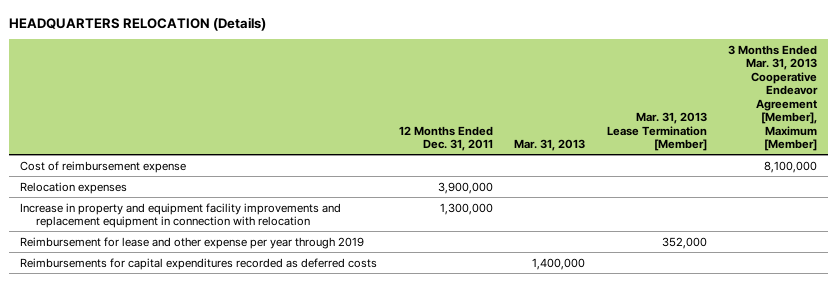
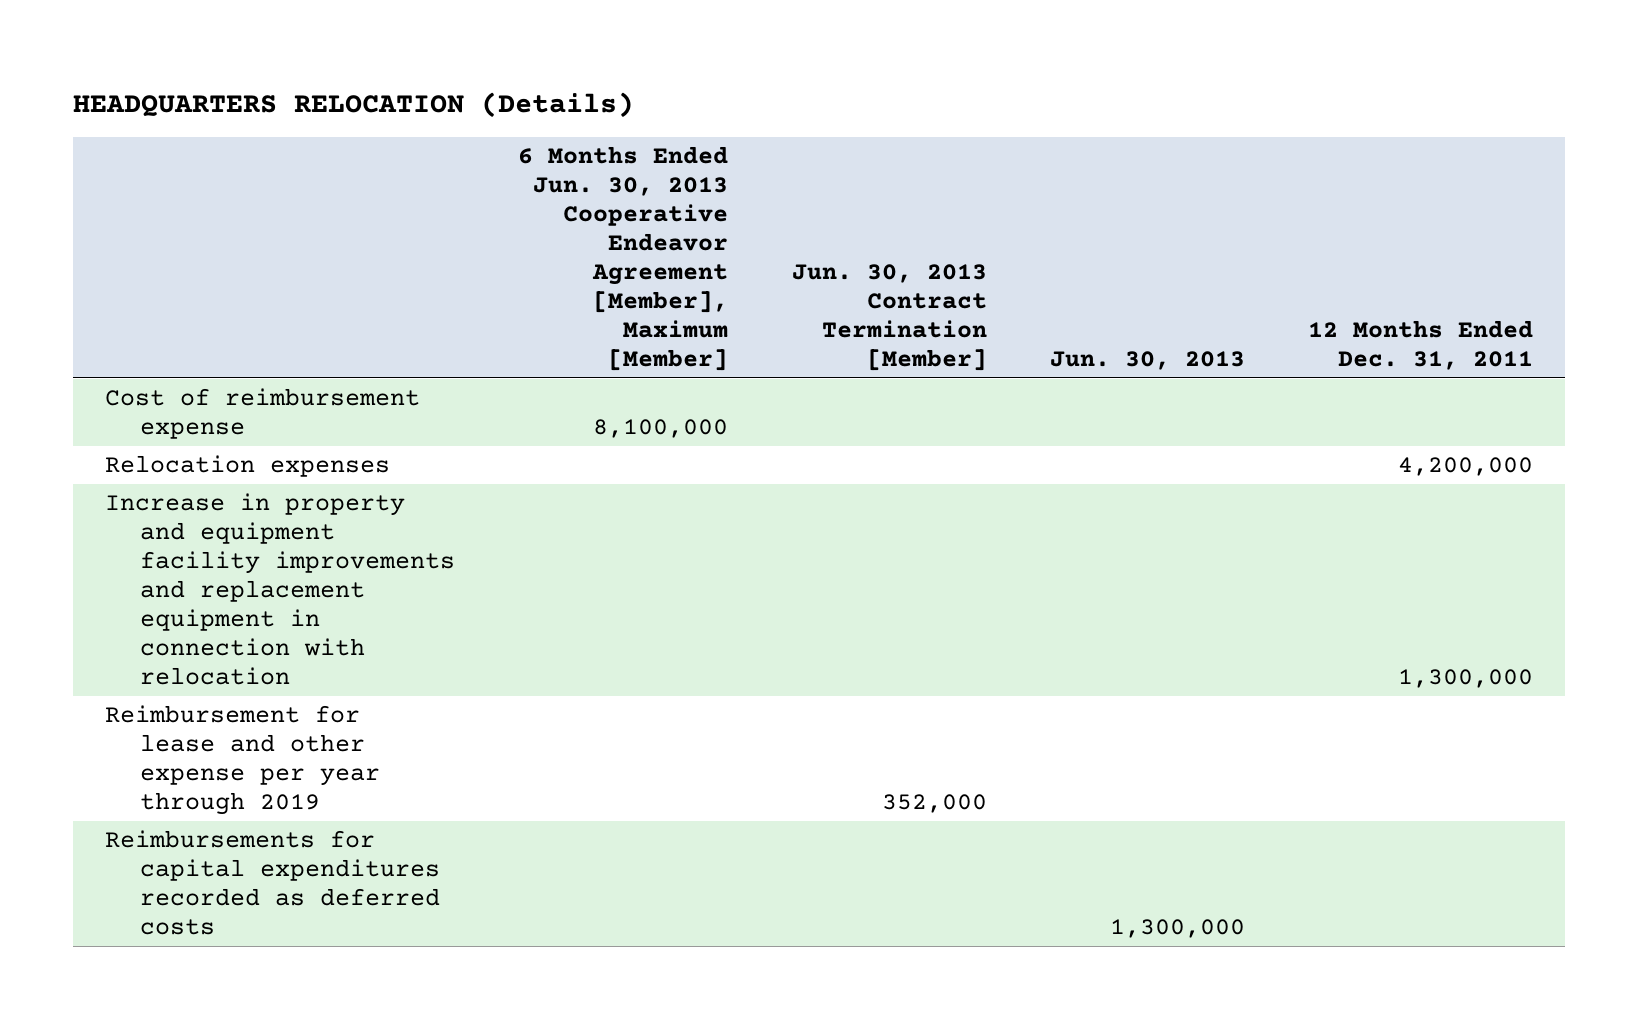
- | 12 Months Ended Dec. 31, 2011 | Mar. 31, 2013 | Mar. 31, 2013 Lease Termination [Member] | 3 Months Ended Mar. 31, 2013 Cooperative Endeavor Agreement [Member], Maximum [Member]
+ | 6 Months Ended Jun. 30, 2013 Cooperative Endeavor Agreement [Member], Maximum [Member] | Jun. 30, 2013 Contract Termination [Member] | Jun. 30, 2013 | 12 Months Ended Dec. 31, 2011
- Relocation expenses | 3,900,000 | | |
+ Relocation expenses | | | | 4,200,000

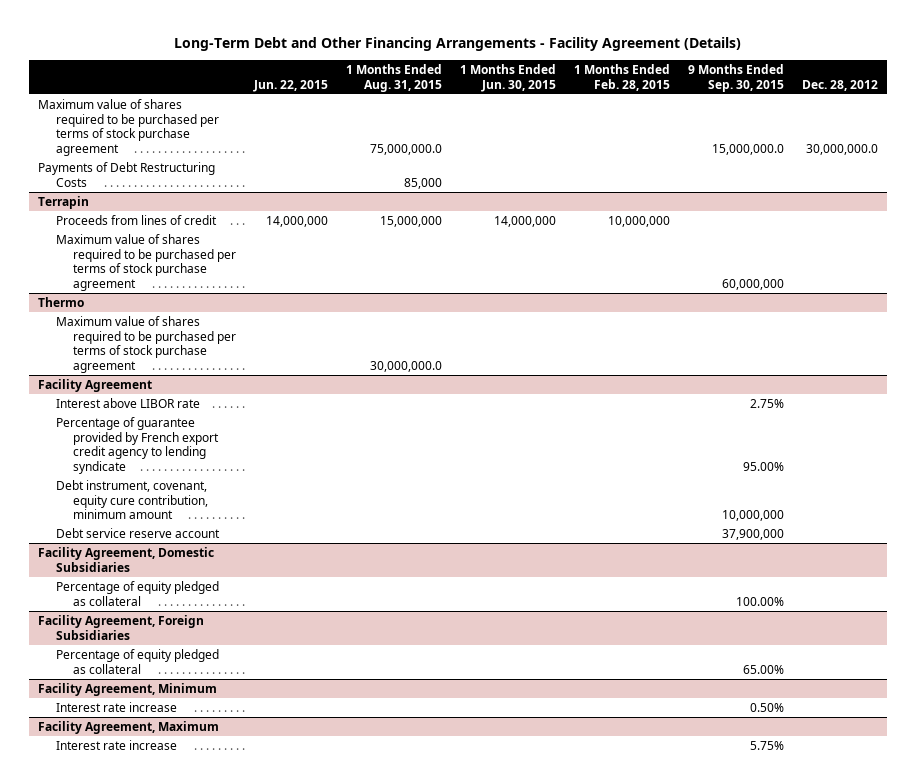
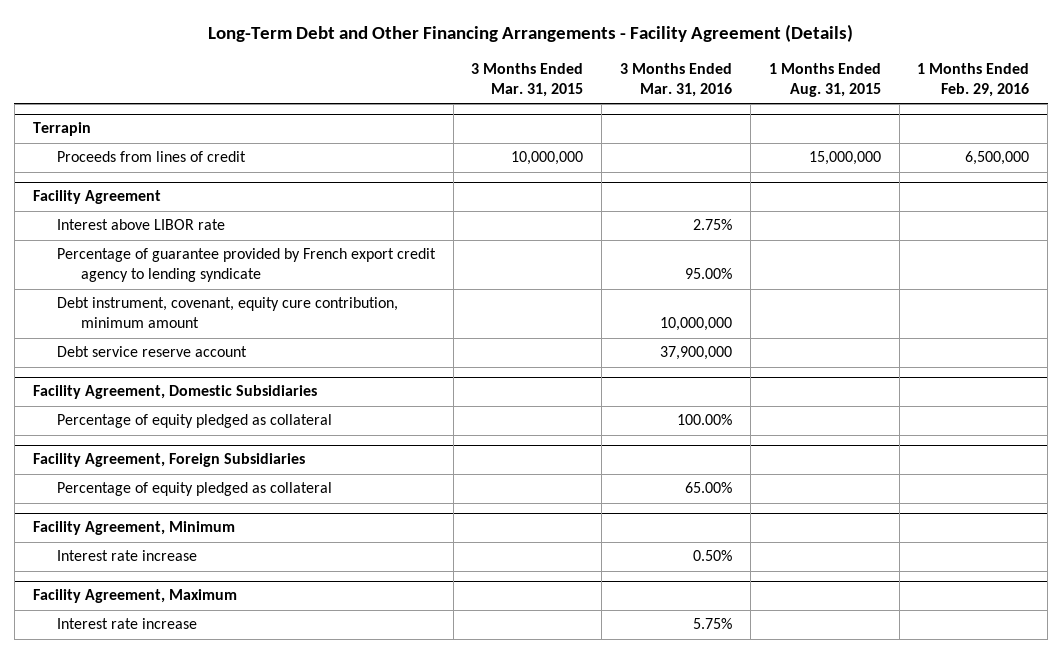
- | Jun. 22, 2015 | 1 Months Ended Aug. 31, 2015 | 1 Months Ended Jun. 30, 2015 | 1 Months Ended Feb. 28, 2015 | 9 Months Ended Sep. 30, 2015 | Dec. 28, 2012
+ | 3 Months Ended Mar. 31, 2015 | 3 Months Ended Mar. 31, 2016 | 1 Months Ended Aug. 31, 2015 | 1 Months Ended Feb. 29, 2016
- Maximum value of shares required to be purchased per terms of stock purchase agreement | | 75,000,000.0 | | | 15,000,000.0 | 30,000,000.0
- Payments of Debt Restructuring Costs | | 85,000 | | | |
@ Terrapin
- Maximum value of shares required to be purchased per terms of stock purchase agreement | | | | | 60,000,000 |
- Thermo
- Maximum value of shares required to be purchased per terms of stock purchase agreement | | 30,000,000.0 | | | |

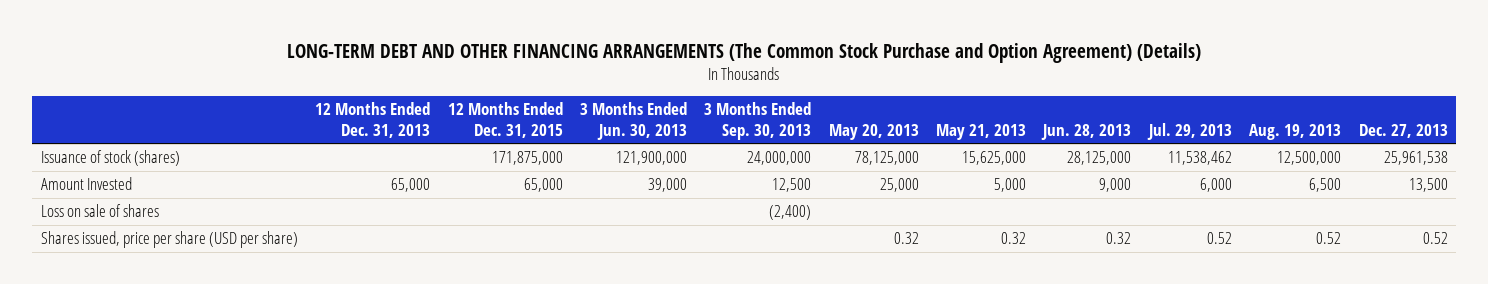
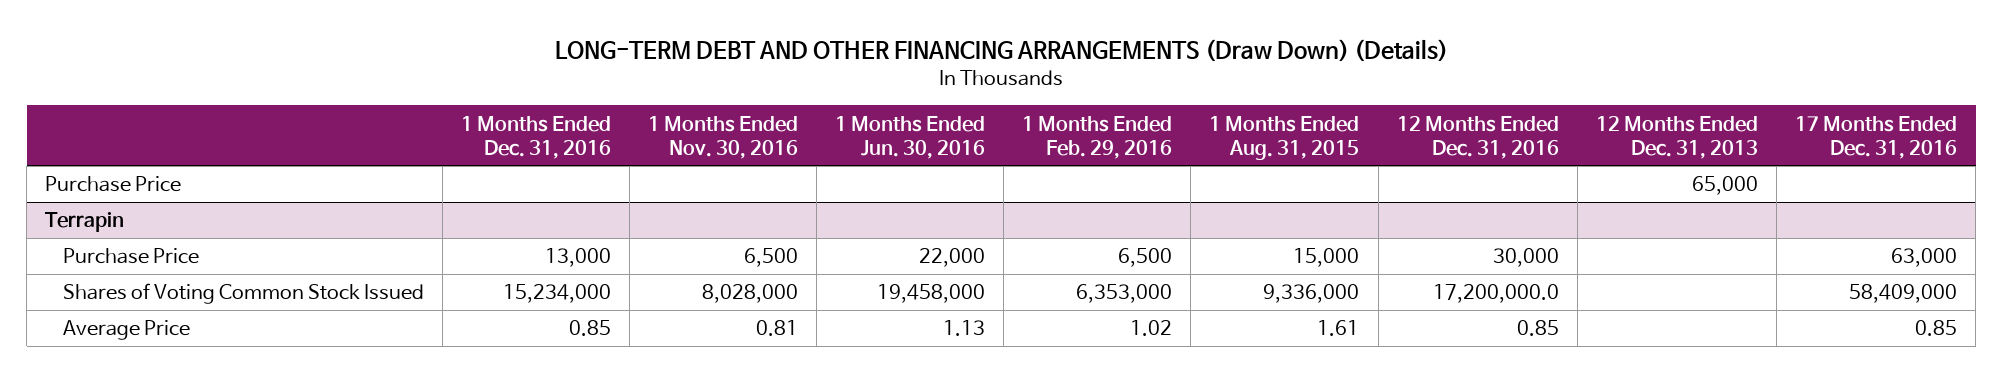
- LONG-TERM DEBT AND OTHER FINANCING ARRANGEMENTS (The Common Stock Purchase and Option Agreement) (Details)
+ LONG-TERM DEBT AND OTHER FINANCING ARRANGEMENTS (Draw Down) (Details)
- | 12 Months Ended Dec. 31, 2013 | 12 Months Ended Dec. 31, 2015 | 3 Months Ended Jun. 30, 2013 | 3 Months Ended Sep. 30, 2013 | May 20, 2013 | May 21, 2013 | Jun. 28, 2013 | Jul. 29, 2013 | Aug. 19, 2013 | Dec. 27, 2013
+ | 1 Months Ended Dec. 31, 2016 | 1 Months Ended Nov. 30, 2016 | 1 Months Ended Jun. 30, 2016 | 1 Months Ended Feb. 29, 2016 | 1 Months Ended Aug. 31, 2015 | 12 Months Ended Dec. 31, 2016 | 12 Months Ended Dec. 31, 2013 | 17 Months Ended Dec. 31, 2016
- Issuance of stock (shares) | | 171,875,000 | 121,900,000 | 24,000,000 | 78,125,000 | 15,625,000 | 28,125,000 | 11,538,462 | 12,500,000 | 25,961,538
- Amount Invested | 65,000 | 65,000 | 39,000 | 12,500 | 25,000 | 5,000 | 9,000 | 6,000 | 6,500 | 13,500
- Loss on sale of shares | | | | (2,400) | | | | | |
- Shares issued, price per share (USD per share) | | | | | 0.32 | 0.32 | 0.32 | 0.52 | 0.52 | 0.52
+ Purchase Price | | | | | | | 65,000 |
+ Terrapin
+ Purchase Price | 13,000 | 6,500 | 22,000 | 6,500 | 15,000 | 30,000 | | 63,000
+ Shares of Voting Common Stock Issued | 15,234,000 | 8,028,000 | 19,458,000 | 6,353,000 | 9,336,000 | 17,200,000.0 | | 58,409,000
+ Average Price | 0.85 | 0.81 | 1.13 | 1.02 | 1.61 | 0.85 | | 0.85

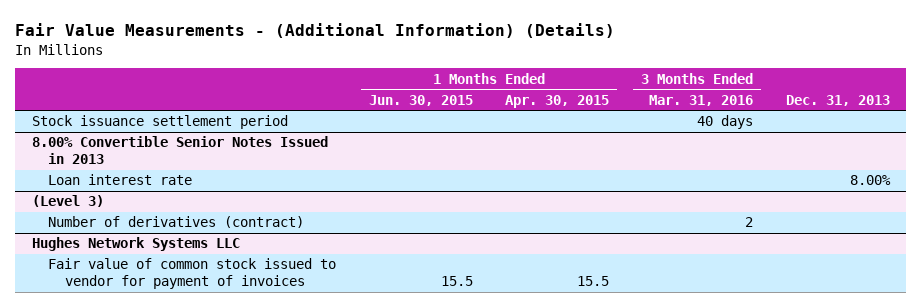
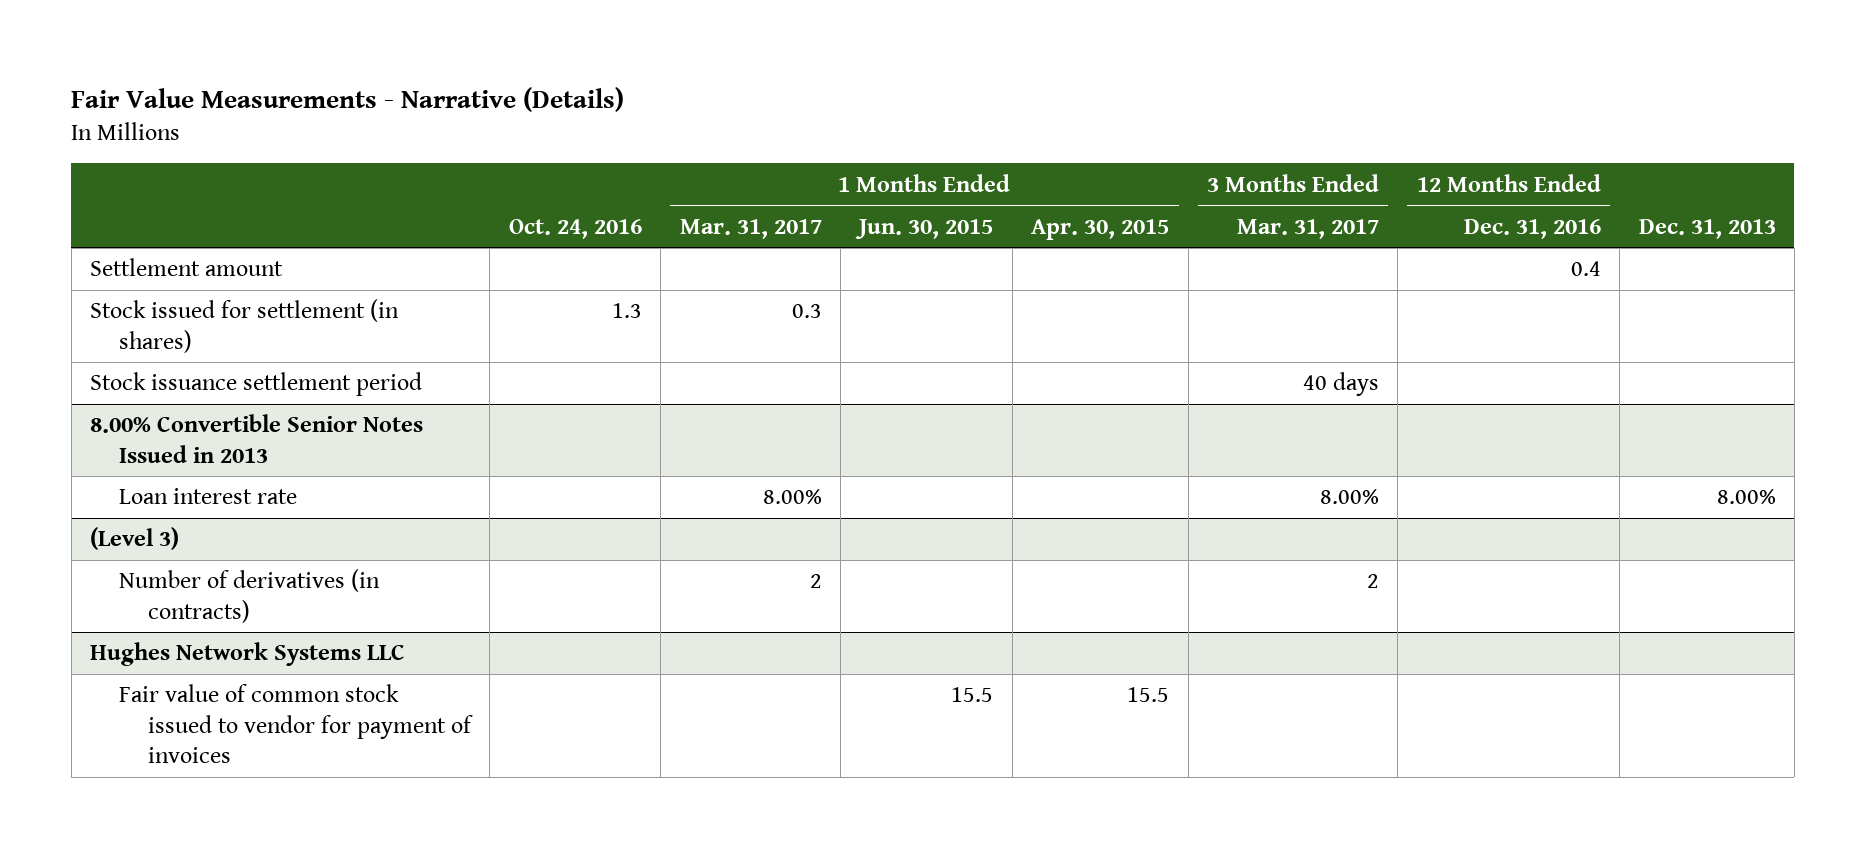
- Fair Value Measurements - (Additional Information) (Details)
+ Fair Value Measurements - Narrative (Details)
- | 1 Months Ended Jun. 30, 2015 | 1 Months Ended Apr. 30, 2015 | 3 Months Ended Mar. 31, 2016 | Dec. 31, 2013
+ | Oct. 24, 2016 | 1 Months Ended Mar. 31, 2017 | 1 Months Ended Jun. 30, 2015 | 1 Months Ended Apr. 30, 2015 | 3 Months Ended Mar. 31, 2017 | 12 Months Ended Dec. 31, 2016 | Dec. 31, 2013
+ Settlement amount | | | | | | 0.4 |
+ Stock issued for settlement (in shares) | 1.3 | 0.3 | | | | |
@ (Level 3)
- Number of derivatives (contract) | | | 2 |
+ Number of derivatives (in contracts) | | 2 | | | 2 | |

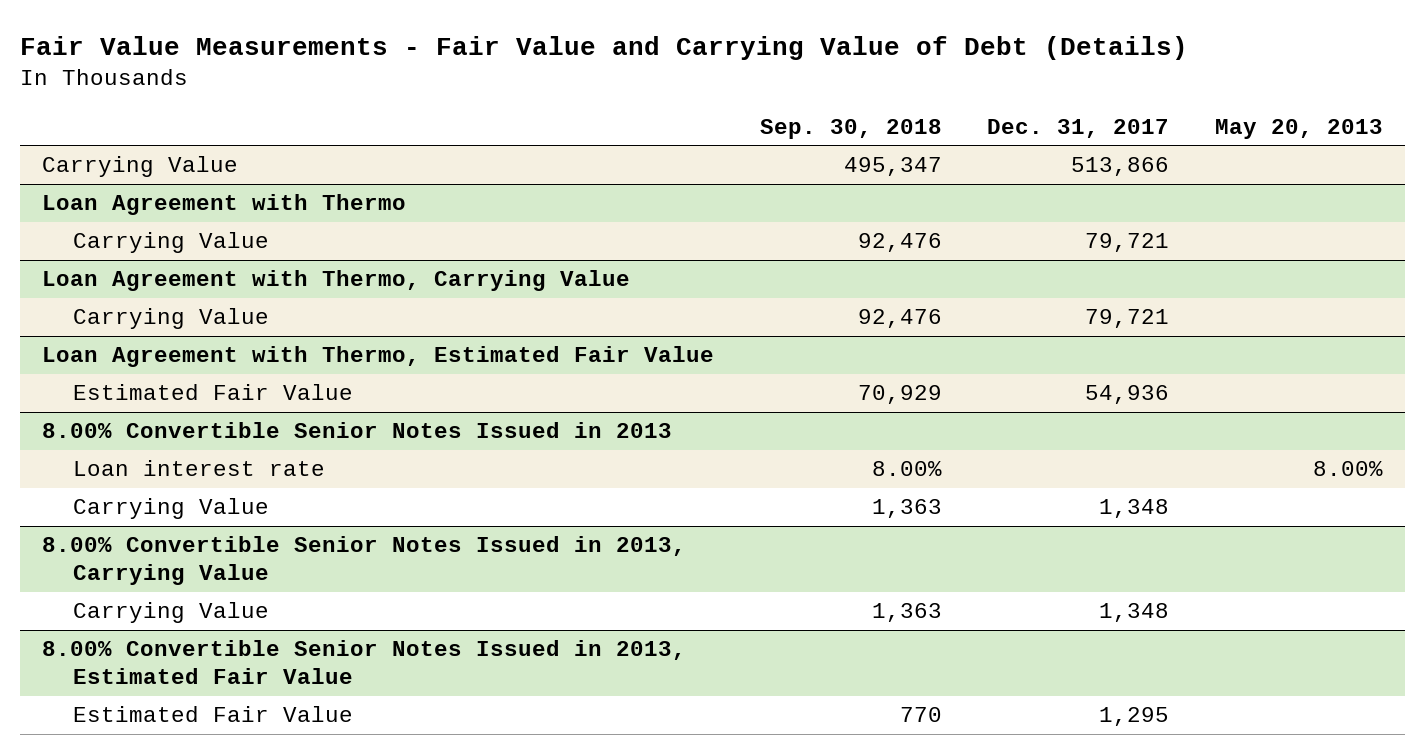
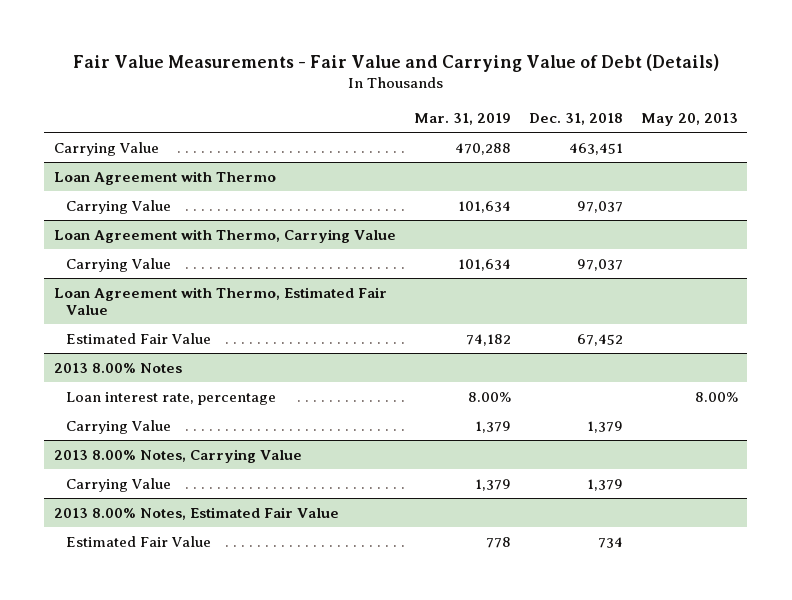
- | Sep. 30, 2018 | Dec. 31, 2017 | May 20, 2013
+ | Mar. 31, 2019 | Dec. 31, 2018 | May 20, 2013
- 8.00% Convertible Senior Notes Issued in 2013
- Loan interest rate | 8.00% | | 8.00%
+ 2013 8.00% Notes
+ Loan interest rate, percentage | 8.00% | | 8.00%
- 8.00% Convertible Senior Notes Issued in 2013, Carrying Value
+ 2013 8.00% Notes, Carrying Value
- 8.00% Convertible Senior Notes Issued in 2013, Estimated Fair Value
+ 2013 8.00% Notes, Estimated Fair Value

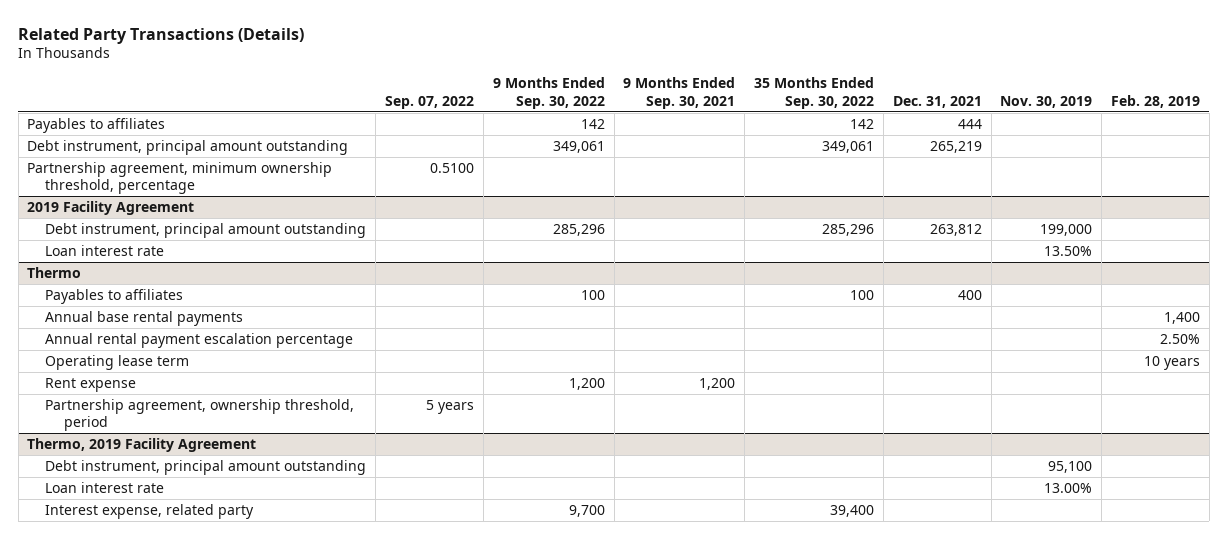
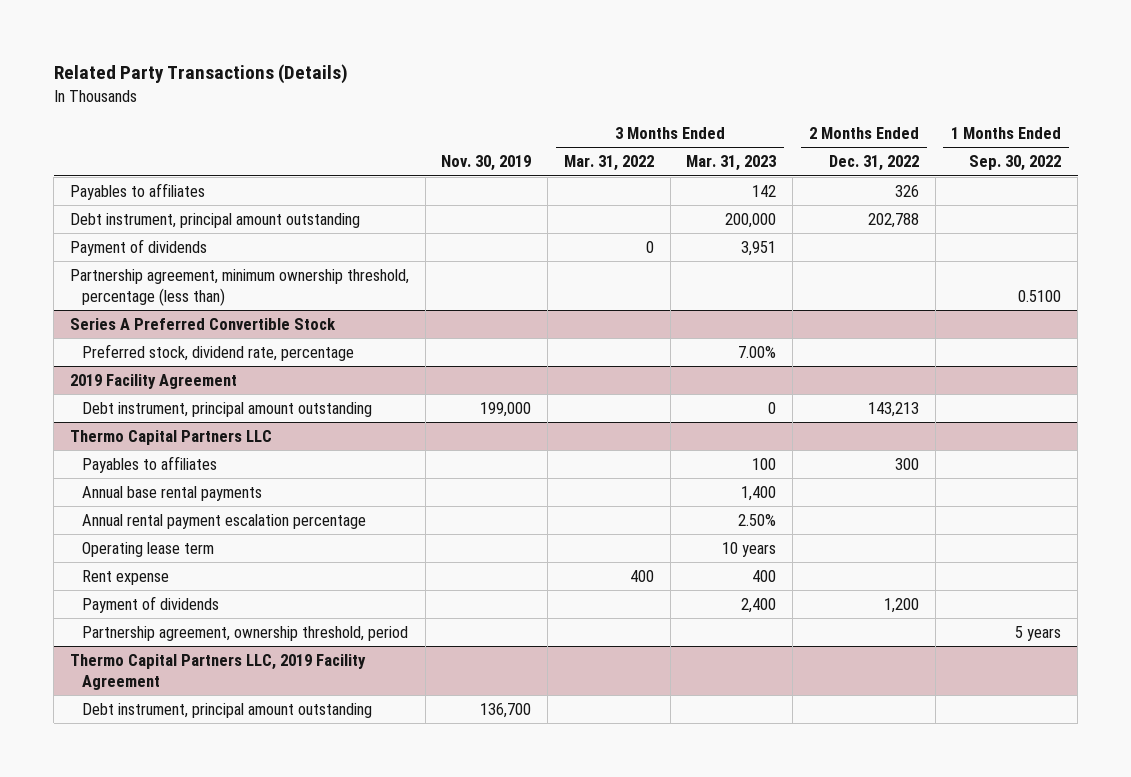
- | Sep. 07, 2022 | 9 Months Ended Sep. 30, 2022 | 9 Months Ended Sep. 30, 2021 | 35 Months Ended Sep. 30, 2022 | Dec. 31, 2021 | Nov. 30, 2019 | Feb. 28, 2019
+ | Nov. 30, 2019 | 3 Months Ended Mar. 31, 2022 | 3 Months Ended Mar. 31, 2023 | 2 Months Ended Dec. 31, 2022 | 1 Months Ended Sep. 30, 2022
- Partnership agreement, minimum ownership threshold, percentage | 0.5100 | | | | | |
+ Payment of dividends | | 0 | 3,951 | |
+ Partnership agreement, minimum ownership threshold, percentage (less than) | | | | | 0.5100
+ Series A Preferred Convertible Stock
+ Preferred stock, dividend rate, percentage | | | 7.00% | |
@ 2019 Facility Agreement
- Loan interest rate | | | | | | 13.50% |
- Thermo
+ Thermo Capital Partners LLC
+ Payment of dividends | | | 2,400 | 1,200 |
- Thermo, 2019 Facility Agreement
- Debt instrument, principal amount outstanding | | | | | | 95,100 |
- Loan interest rate | | | | | | 13.00% |
- Interest expense, related party | | 9,700 | | 39,400 | | |
+ Thermo Capital Partners LLC, 2019 Facility Agreement
+ Debt instrument, principal amount outstanding | 136,700 | | | |

